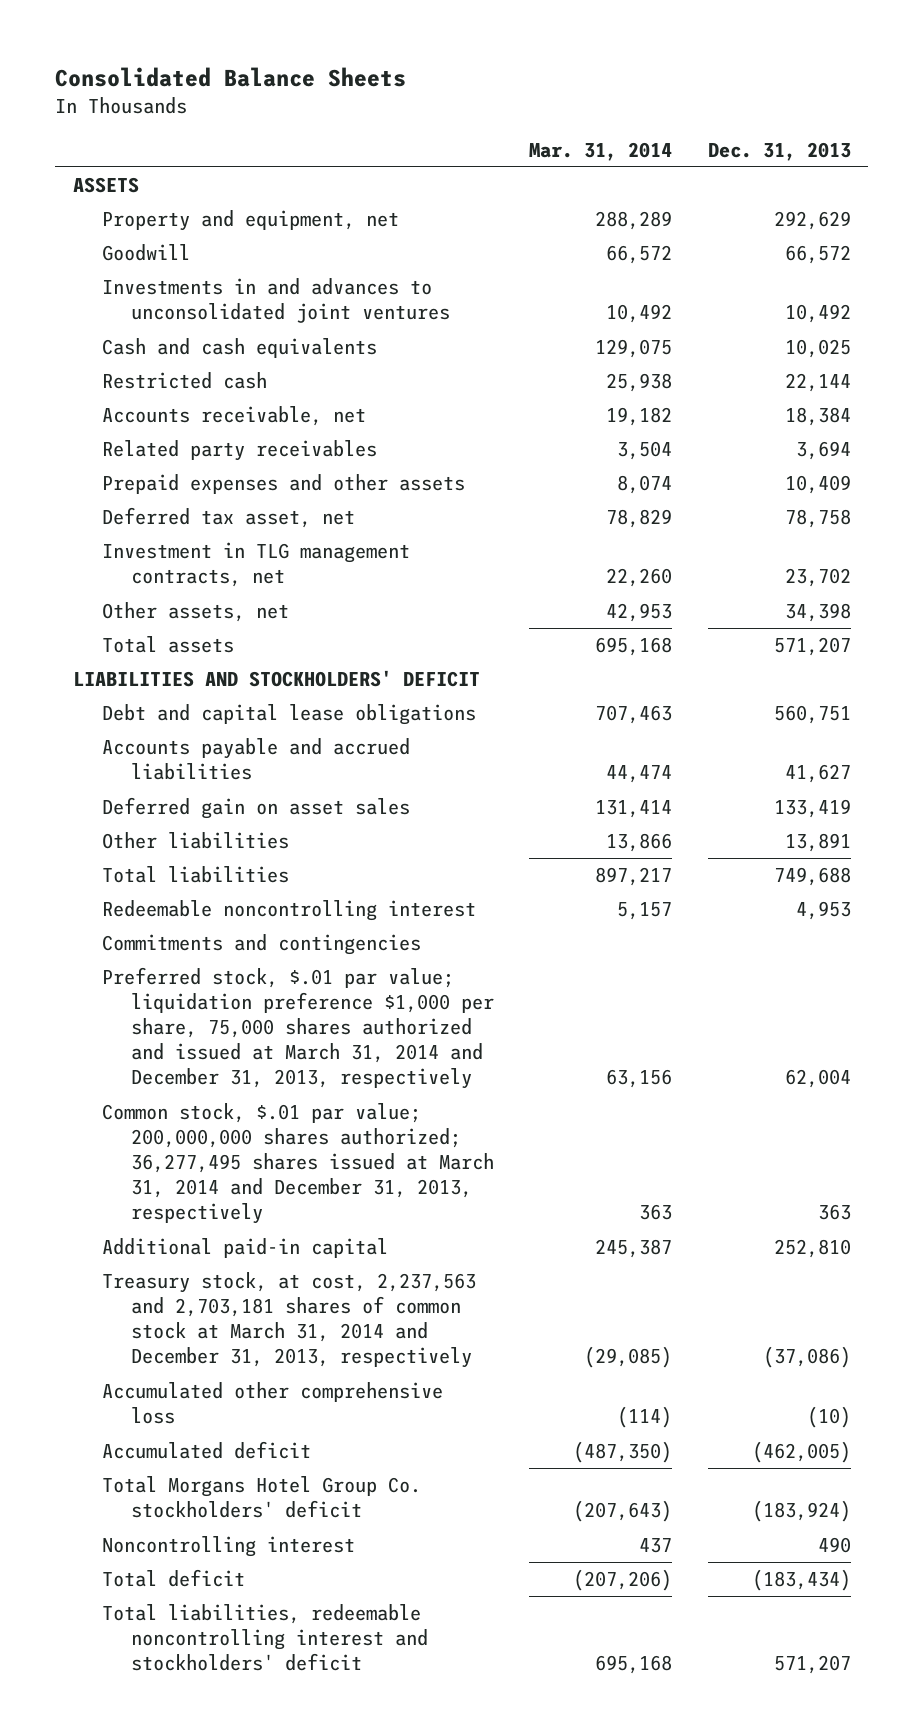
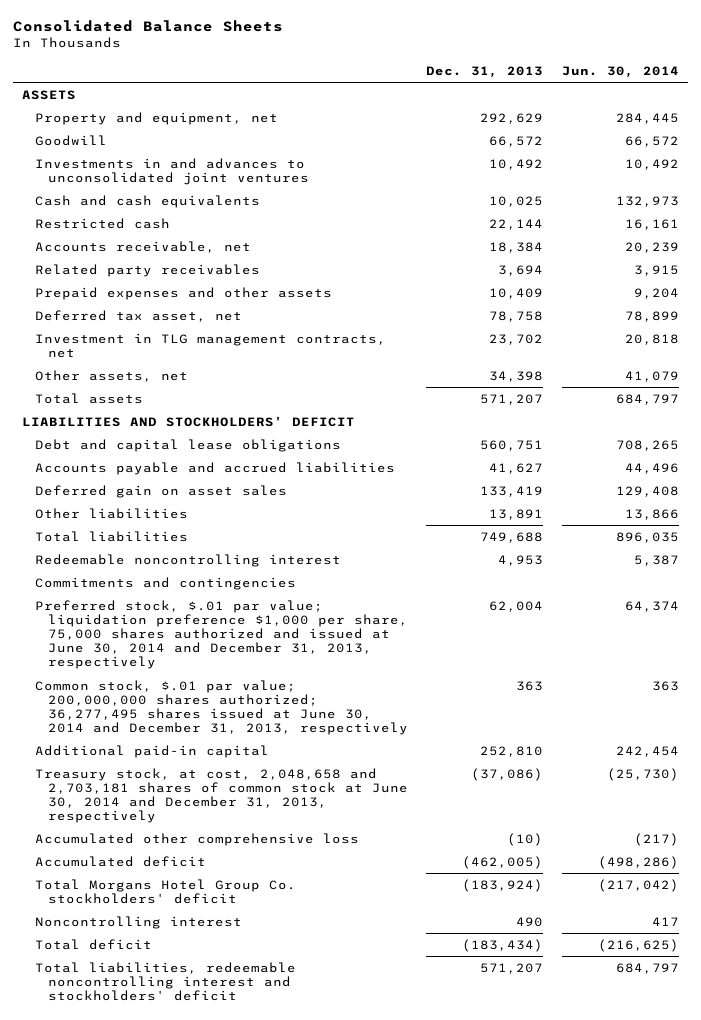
- | Mar. 31, 2014 | Dec. 31, 2013
+ | Dec. 31, 2013 | Jun. 30, 2014
- Preferred stock, $.01 par value; liquidation preference $1,000 per share, 75,000 shares authorized and issued at March 31, 2014 and December 31, 2013, respectively | 63,156 | 62,004
- Common stock, $.01 par value; 200,000,000 shares authorized; 36,277,495 shares issued at March 31, 2014 and December 31, 2013, respectively | 363 | 363
+ Preferred stock, $.01 par value; liquidation preference $1,000 per share, 75,000 shares authorized and issued at June 30, 2014 and December 31, 2013, respectively | 62,004 | 64,374
+ Common stock, $.01 par value; 200,000,000 shares authorized; 36,277,495 shares issued at June 30, 2014 and December 31, 2013, respectively | 363 | 363
- Treasury stock, at cost, 2,237,563 and 2,703,181 shares of common stock at March 31, 2014 and December 31, 2013, respectively | (29,085) | (37,086)
+ Treasury stock, at cost, 2,048,658 and 2,703,181 shares of common stock at June 30, 2014 and December 31, 2013, respectively | (37,086) | (25,730)

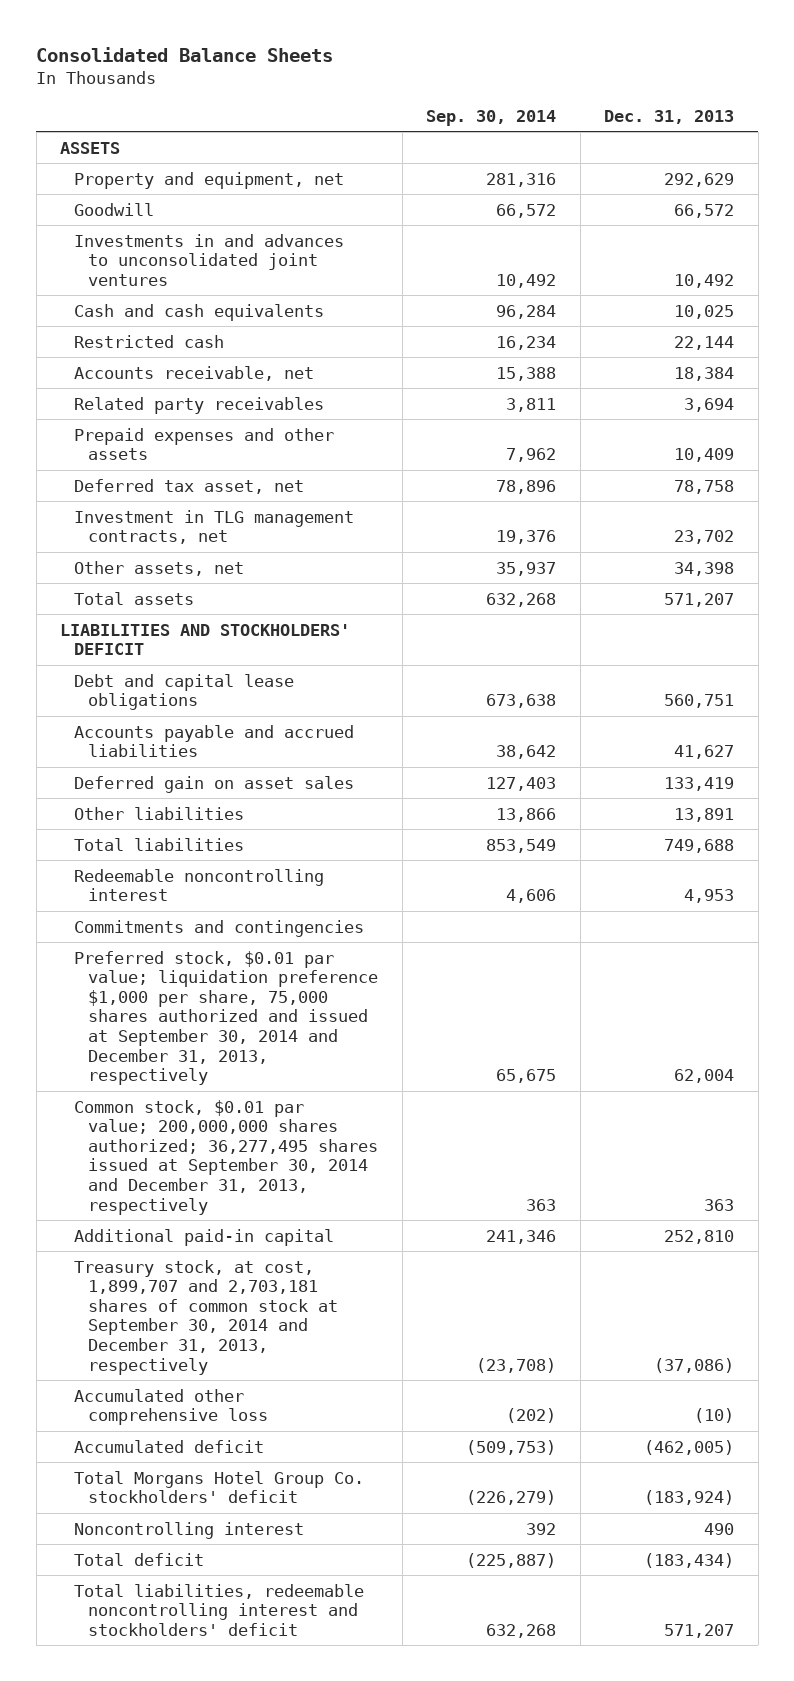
- | Dec. 31, 2013 | Jun. 30, 2014
+ | Sep. 30, 2014 | Dec. 31, 2013
- Preferred stock, $.01 par value; liquidation preference $1,000 per share, 75,000 shares authorized and issued at June 30, 2014 and December 31, 2013, respectively | 62,004 | 64,374
- Common stock, $.01 par value; 200,000,000 shares authorized; 36,277,495 shares issued at June 30, 2014 and December 31, 2013, respectively | 363 | 363
+ Preferred stock, $0.01 par value; liquidation preference $1,000 per share, 75,000 shares authorized and issued at September 30, 2014 and December 31, 2013, respectively | 65,675 | 62,004
+ Common stock, $0.01 par value; 200,000,000 shares authorized; 36,277,495 shares issued at September 30, 2014 and December 31, 2013, respectively | 363 | 363
- Treasury stock, at cost, 2,048,658 and 2,703,181 shares of common stock at June 30, 2014 and December 31, 2013, respectively | (37,086) | (25,730)
+ Treasury stock, at cost, 1,899,707 and 2,703,181 shares of common stock at September 30, 2014 and December 31, 2013, respectively | (23,708) | (37,086)

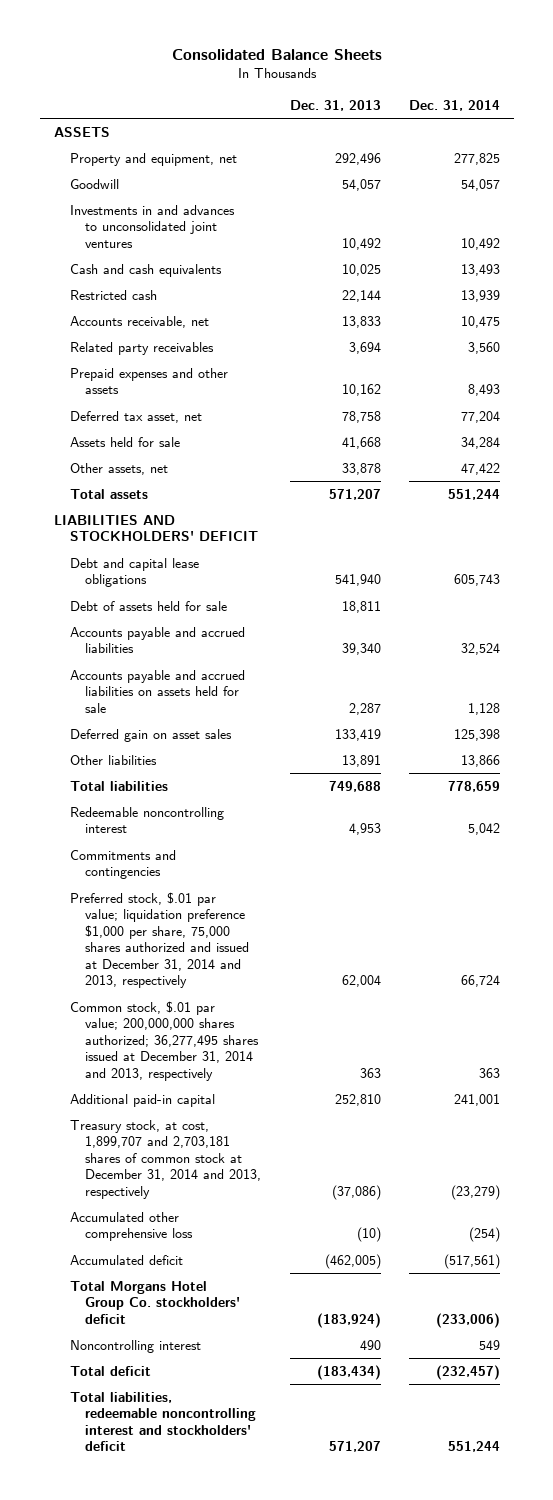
- | Sep. 30, 2014 | Dec. 31, 2013
+ | Dec. 31, 2013 | Dec. 31, 2014
- Property and equipment, net | 281,316 | 292,629
- Goodwill | 66,572 | 66,572
+ Property and equipment, net | 292,496 | 277,825
+ Goodwill | 54,057 | 54,057
- Accounts receivable, net | 15,388 | 18,384
+ Accounts receivable, net | 13,833 | 10,475
- Prepaid expenses and other assets | 7,962 | 10,409
+ Prepaid expenses and other assets | 10,162 | 8,493
- Investment in TLG management contracts, net | 19,376 | 23,702
- Other assets, net | 35,937 | 34,398
+ Assets held for sale | 41,668 | 34,284
+ Other assets, net | 33,878 | 47,422
- Debt and capital lease obligations | 673,638 | 560,751
- Accounts payable and accrued liabilities | 38,642 | 41,627
+ Debt and capital lease obligations | 541,940 | 605,743
+ Debt of assets held for sale | 18,811 |
+ Accounts payable and accrued liabilities | 39,340 | 32,524
+ Accounts payable and accrued liabilities on assets held for sale | 2,287 | 1,128
- Preferred stock, $0.01 par value; liquidation preference $1,000 per share, 75,000 shares authorized and issued at September 30, 2014 and December 31, 2013, respectively | 65,675 | 62,004
- Common stock, $0.01 par value; 200,000,000 shares authorized; 36,277,495 shares issued at September 30, 2014 and December 31, 2013, respectively | 363 | 363
+ Preferred stock, $.01 par value; liquidation preference $1,000 per share, 75,000 shares authorized and issued at December 31, 2014 and 2013, respectively | 62,004 | 66,724
+ Common stock, $.01 par value; 200,000,000 shares authorized; 36,277,495 shares issued at December 31, 2014 and 2013, respectively | 363 | 363
- Treasury stock, at cost, 1,899,707 and 2,703,181 shares of common stock at September 30, 2014 and December 31, 2013, respectively | (23,708) | (37,086)
+ Treasury stock, at cost, 1,899,707 and 2,703,181 shares of common stock at December 31, 2014 and 2013, respectively | (37,086) | (23,279)

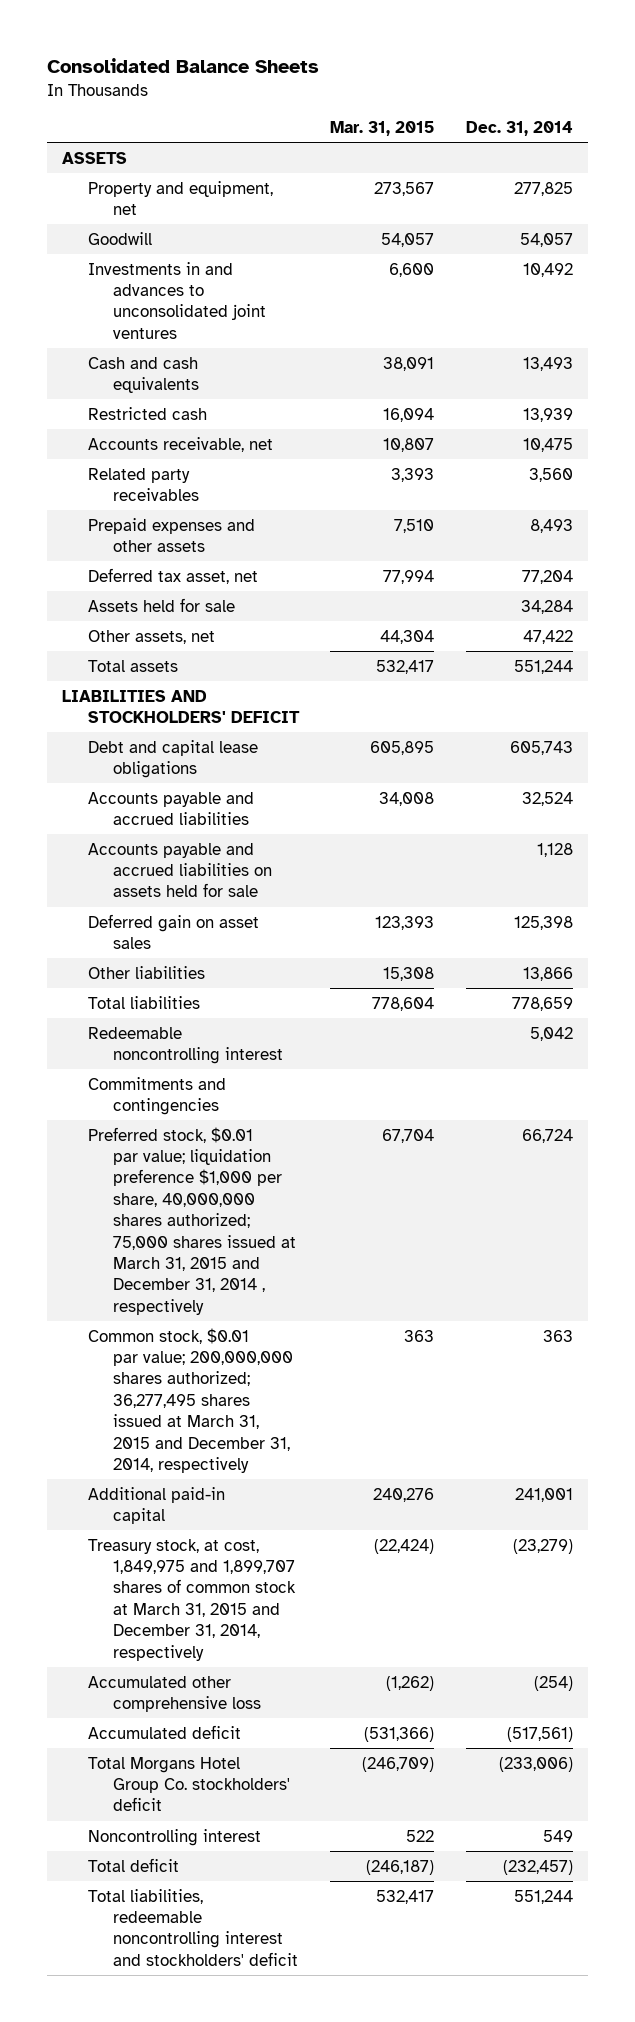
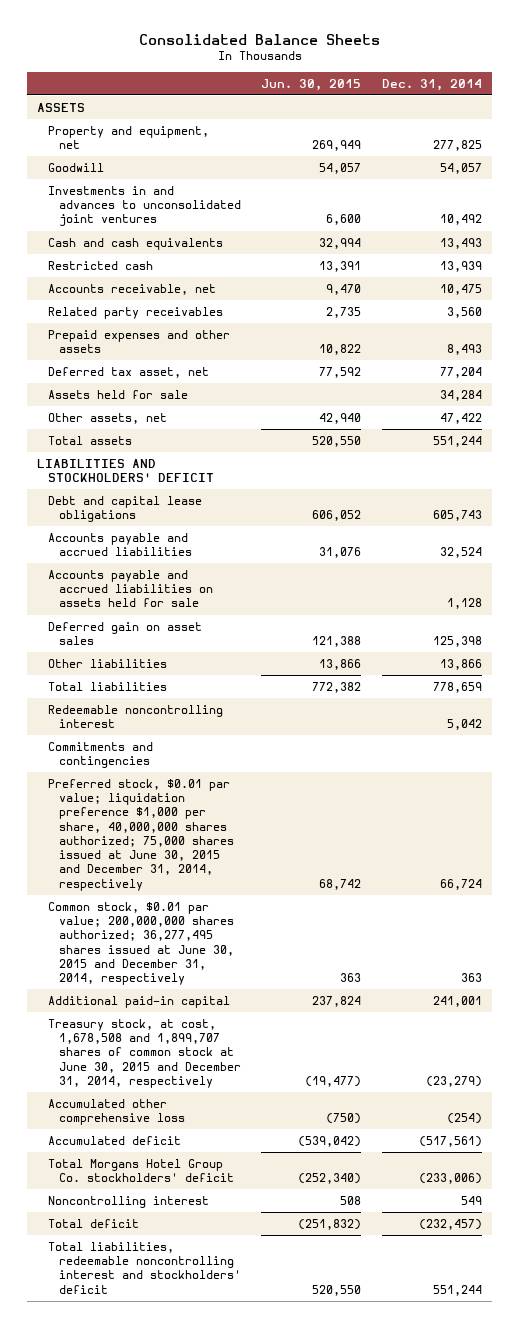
- | Mar. 31, 2015 | Dec. 31, 2014
+ | Jun. 30, 2015 | Dec. 31, 2014
- Preferred stock, $0.01 par value; liquidation preference $1,000 per share, 40,000,000 shares authorized; 75,000 shares issued at March 31, 2015 and December 31, 2014 , respectively | 67,704 | 66,724
- Common stock, $0.01 par value; 200,000,000 shares authorized; 36,277,495 shares issued at March 31, 2015 and December 31, 2014, respectively | 363 | 363
+ Preferred stock, $0.01 par value; liquidation preference $1,000 per share, 40,000,000 shares authorized; 75,000 shares issued at June 30, 2015 and December 31, 2014, respectively | 68,742 | 66,724
+ Common stock, $0.01 par value; 200,000,000 shares authorized; 36,277,495 shares issued at June 30, 2015 and December 31, 2014, respectively | 363 | 363
- Treasury stock, at cost, 1,849,975 and 1,899,707 shares of common stock at March 31, 2015 and December 31, 2014, respectively | (22,424) | (23,279)
+ Treasury stock, at cost, 1,678,508 and 1,899,707 shares of common stock at June 30, 2015 and December 31, 2014, respectively | (19,477) | (23,279)

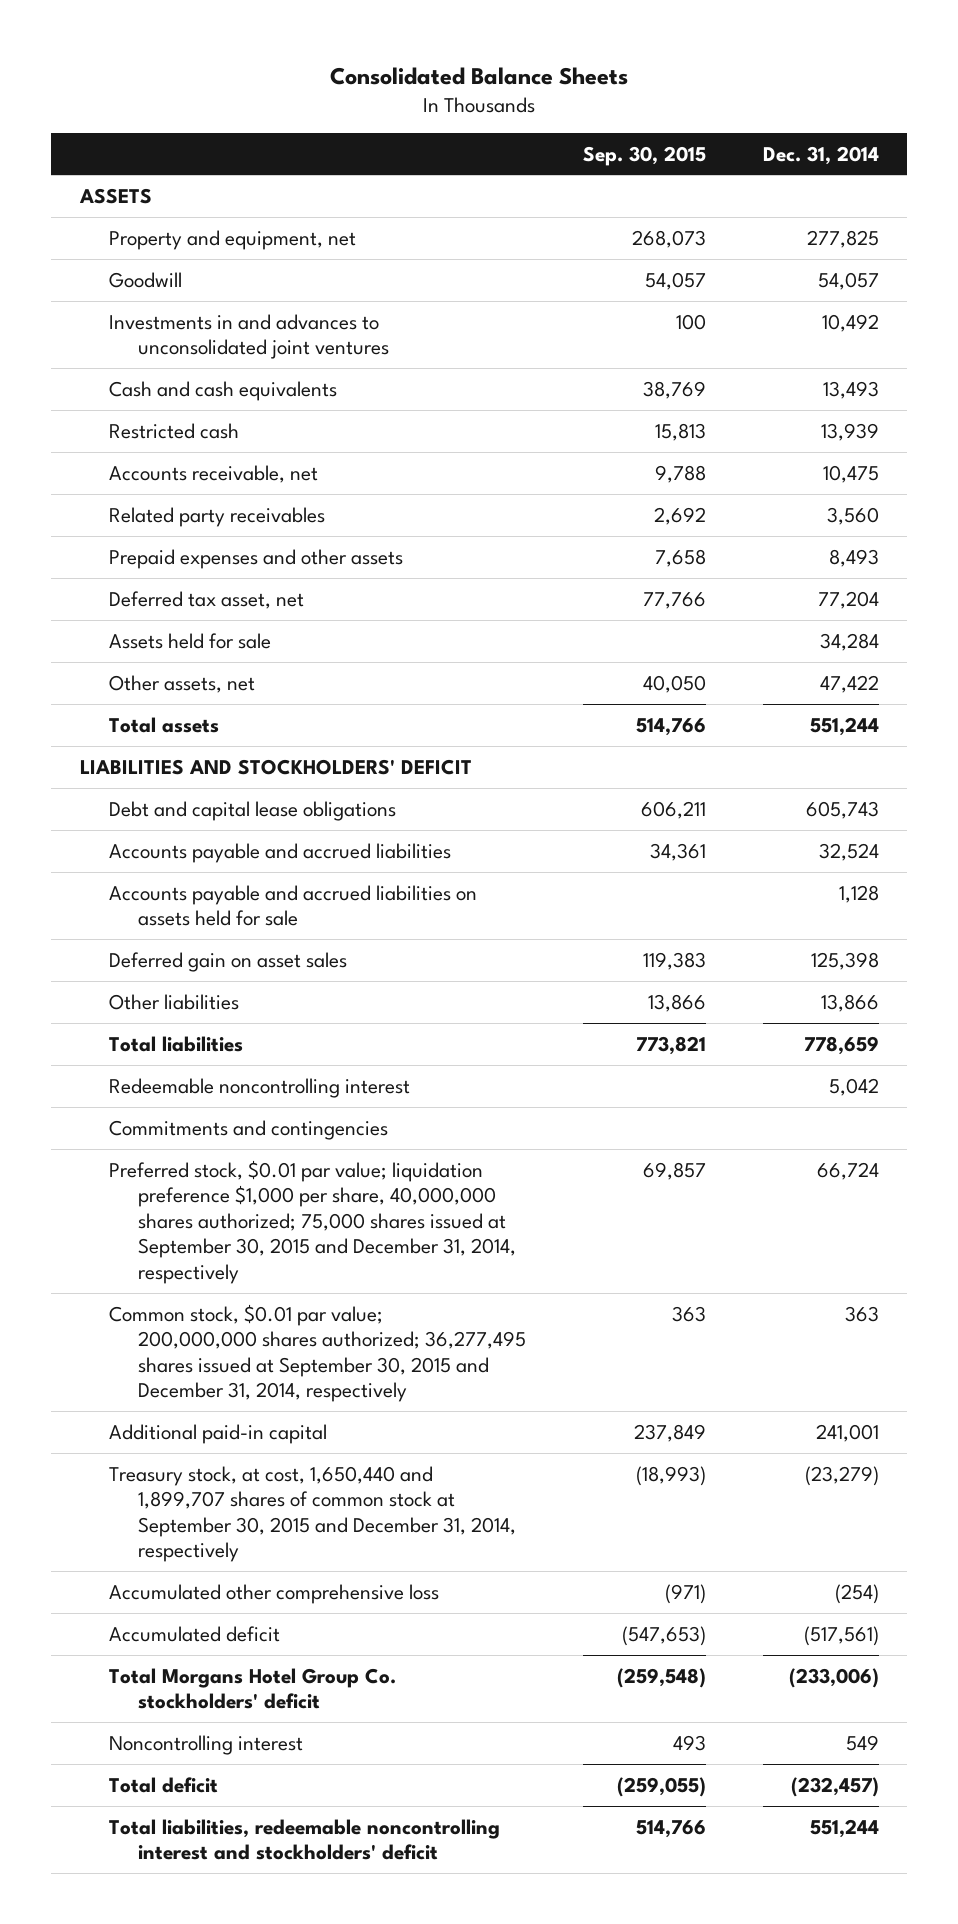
- | Jun. 30, 2015 | Dec. 31, 2014
+ | Sep. 30, 2015 | Dec. 31, 2014
- Preferred stock, $0.01 par value; liquidation preference $1,000 per share, 40,000,000 shares authorized; 75,000 shares issued at June 30, 2015 and December 31, 2014, respectively | 68,742 | 66,724
- Common stock, $0.01 par value; 200,000,000 shares authorized; 36,277,495 shares issued at June 30, 2015 and December 31, 2014, respectively | 363 | 363
+ Preferred stock, $0.01 par value; liquidation preference $1,000 per share, 40,000,000 shares authorized; 75,000 shares issued at September 30, 2015 and December 31, 2014, respectively | 69,857 | 66,724
+ Common stock, $0.01 par value; 200,000,000 shares authorized; 36,277,495 shares issued at September 30, 2015 and December 31, 2014, respectively | 363 | 363
- Treasury stock, at cost, 1,678,508 and 1,899,707 shares of common stock at June 30, 2015 and December 31, 2014, respectively | (19,477) | (23,279)
+ Treasury stock, at cost, 1,650,440 and 1,899,707 shares of common stock at September 30, 2015 and December 31, 2014, respectively | (18,993) | (23,279)

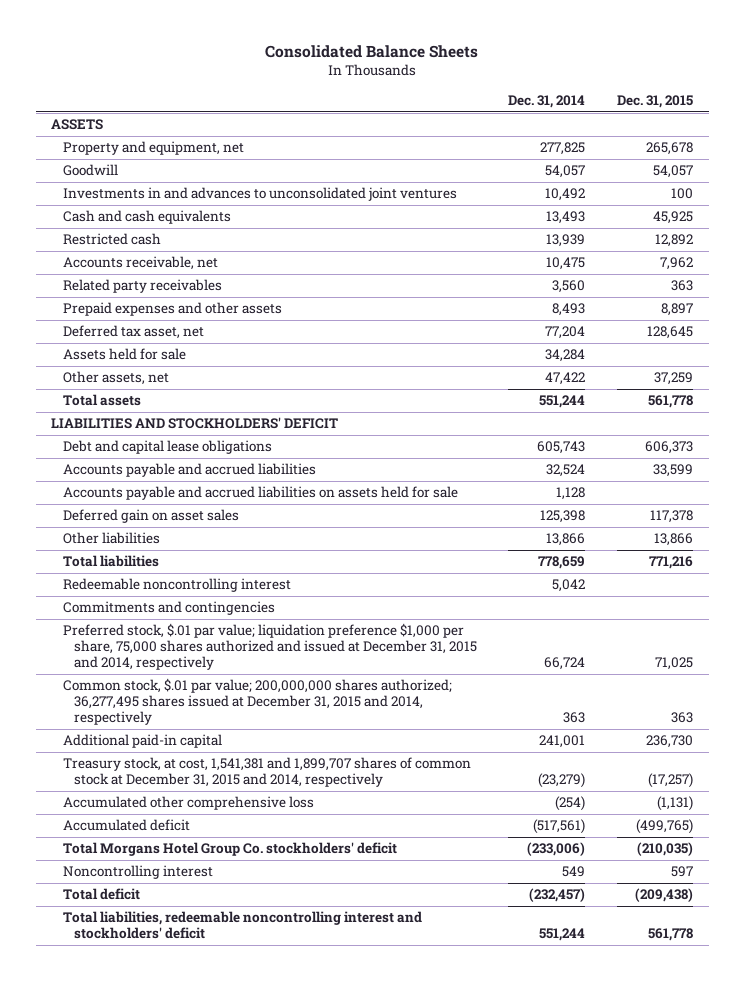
- | Sep. 30, 2015 | Dec. 31, 2014
+ | Dec. 31, 2014 | Dec. 31, 2015
- Preferred stock, $0.01 par value; liquidation preference $1,000 per share, 40,000,000 shares authorized; 75,000 shares issued at September 30, 2015 and December 31, 2014, respectively | 69,857 | 66,724
- Common stock, $0.01 par value; 200,000,000 shares authorized; 36,277,495 shares issued at September 30, 2015 and December 31, 2014, respectively | 363 | 363
+ Preferred stock, $.01 par value; liquidation preference $1,000 per share, 75,000 shares authorized and issued at December 31, 2015 and 2014, respectively | 66,724 | 71,025
+ Common stock, $.01 par value; 200,000,000 shares authorized; 36,277,495 shares issued at December 31, 2015 and 2014, respectively | 363 | 363
- Treasury stock, at cost, 1,650,440 and 1,899,707 shares of common stock at September 30, 2015 and December 31, 2014, respectively | (18,993) | (23,279)
+ Treasury stock, at cost, 1,541,381 and 1,899,707 shares of common stock at December 31, 2015 and 2014, respectively | (23,279) | (17,257)

